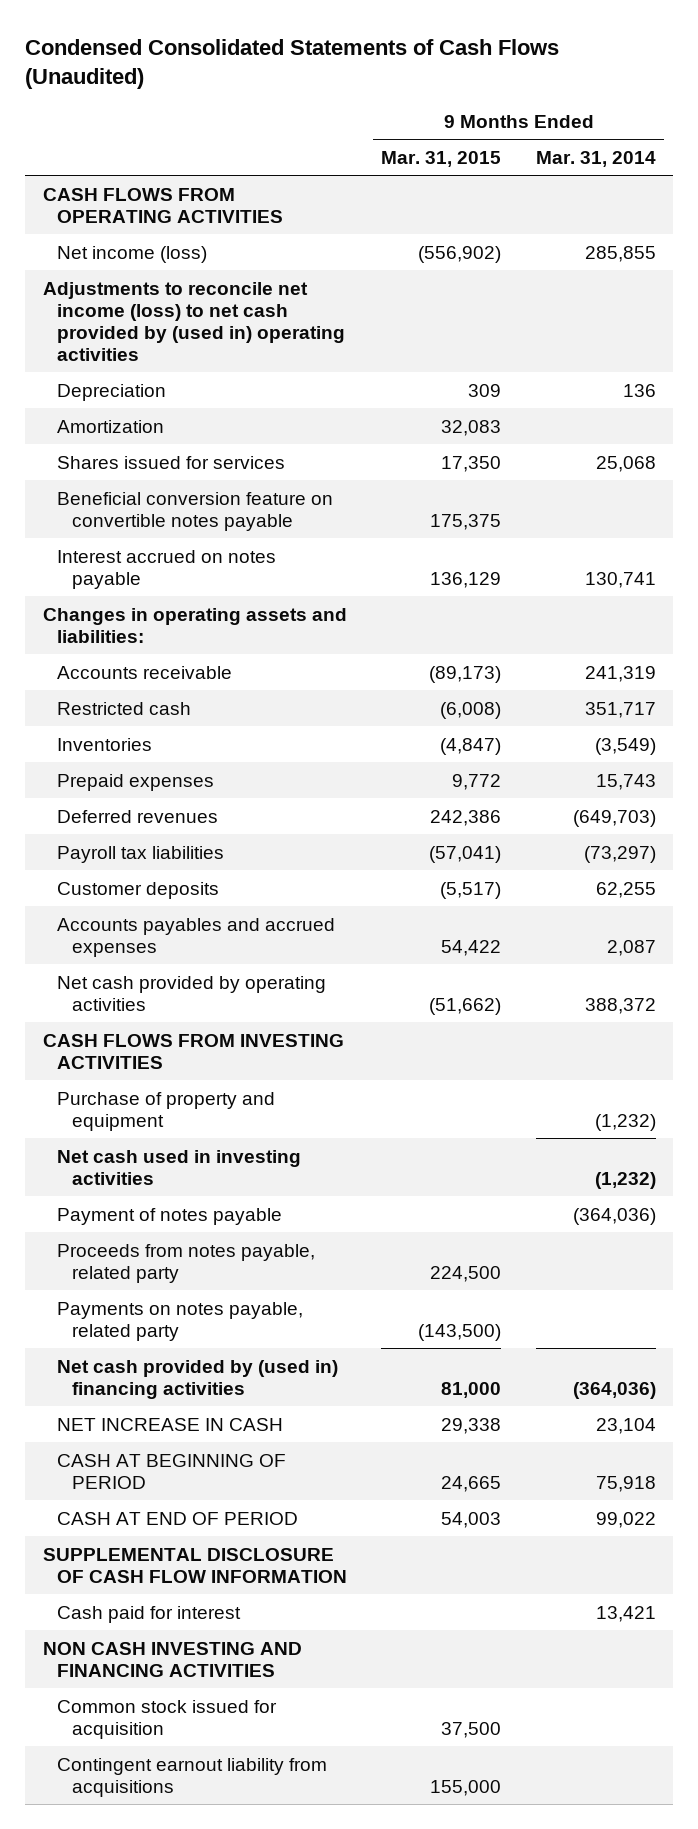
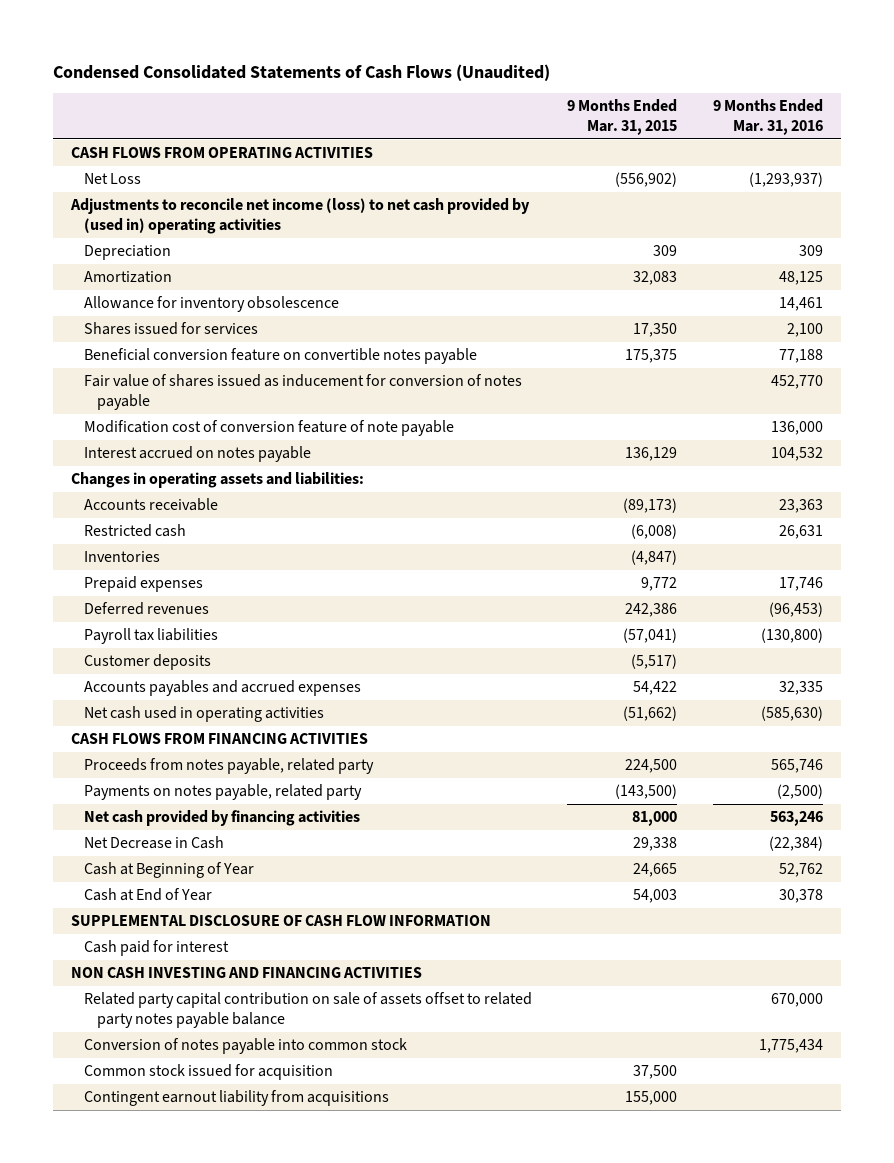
- | 9 Months Ended Mar. 31, 2015 | 9 Months Ended Mar. 31, 2014
+ | 9 Months Ended Mar. 31, 2015 | 9 Months Ended Mar. 31, 2016
- Net income (loss) | (556,902) | 285,855
+ Net Loss | (556,902) | (1,293,937)
+ Allowance for inventory obsolescence | | 14,461
+ Fair value of shares issued as inducement for conversion of notes payable | | 452,770
+ Modification cost of conversion feature of note payable | | 136,000
- Net cash provided by operating activities | (51,662) | 388,372
- CASH FLOWS FROM INVESTING ACTIVITIES
- Purchase of property and equipment | | (1,232)
- Net cash used in investing activities | | (1,232)
- Payment of notes payable | | (364,036)
+ Net cash used in operating activities | (51,662) | (585,630)
+ CASH FLOWS FROM FINANCING ACTIVITIES
- Net cash provided by (used in) financing activities | 81,000 | (364,036)
- NET INCREASE IN CASH | 29,338 | 23,104
- CASH AT BEGINNING OF PERIOD | 24,665 | 75,918
- CASH AT END OF PERIOD | 54,003 | 99,022
+ Net cash provided by financing activities | 81,000 | 563,246
+ Net Decrease in Cash | 29,338 | (22,384)
+ Cash at Beginning of Year | 24,665 | 52,762
+ Cash at End of Year | 54,003 | 30,378
+ Related party capital contribution on sale of assets offset to related party notes payable balance | | 670,000
+ Conversion of notes payable into common stock | | 1,775,434

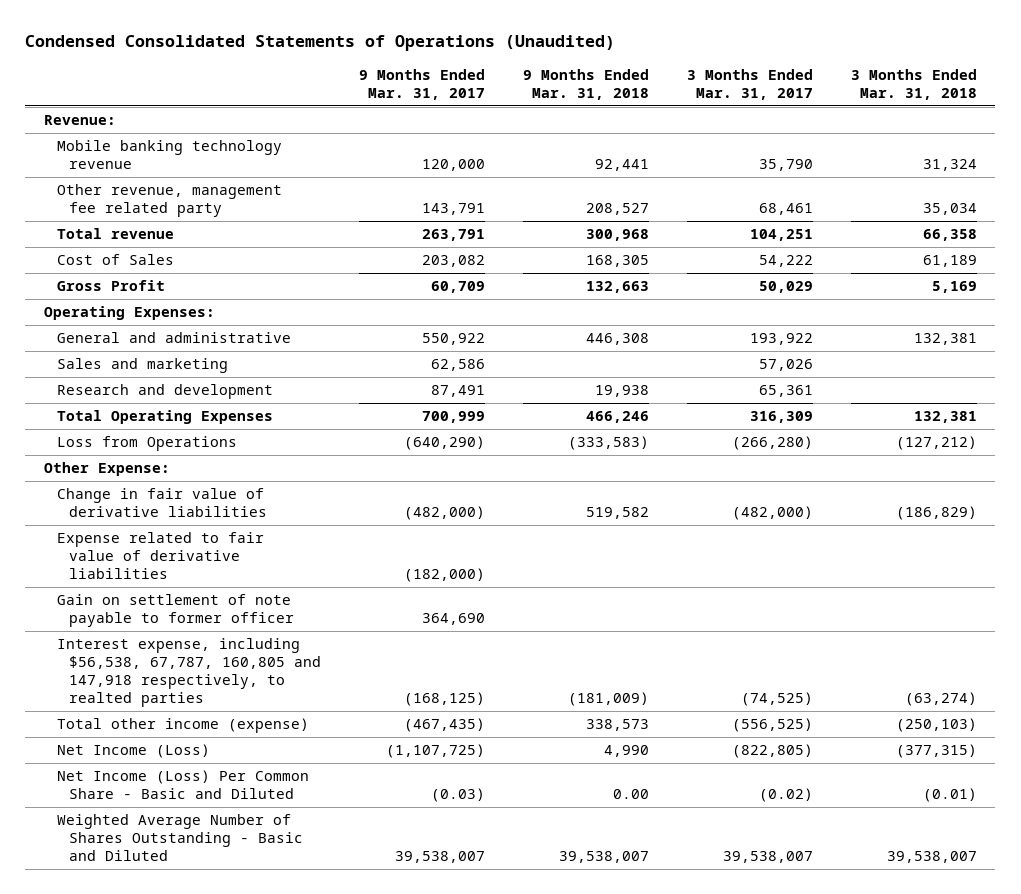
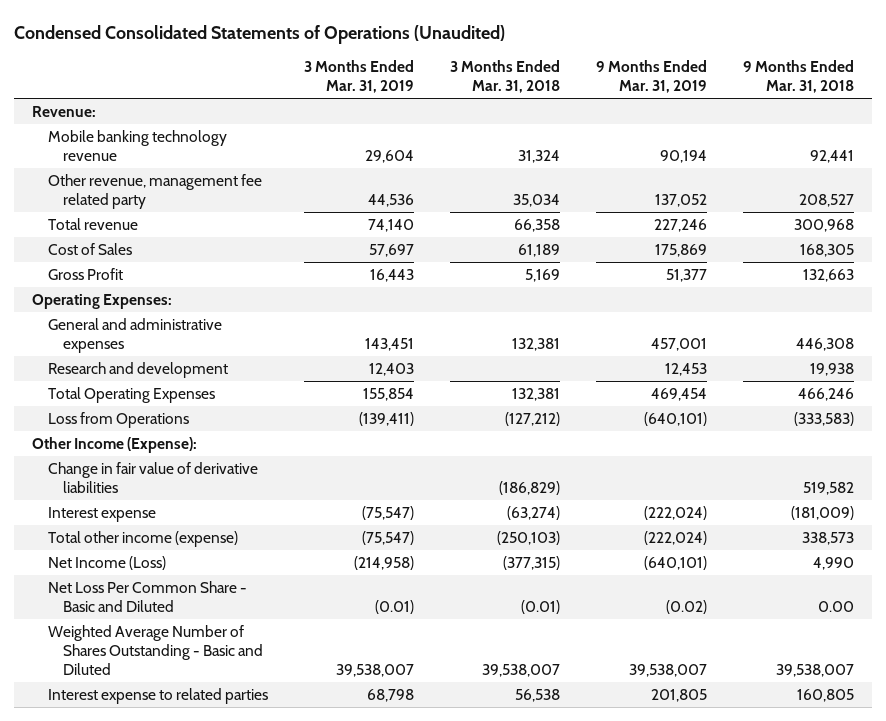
- | 9 Months Ended Mar. 31, 2017 | 9 Months Ended Mar. 31, 2018 | 3 Months Ended Mar. 31, 2017 | 3 Months Ended Mar. 31, 2018
+ | 3 Months Ended Mar. 31, 2019 | 3 Months Ended Mar. 31, 2018 | 9 Months Ended Mar. 31, 2019 | 9 Months Ended Mar. 31, 2018
- General and administrative | 550,922 | 446,308 | 193,922 | 132,381
- Sales and marketing | 62,586 | | 57,026 |
+ General and administrative expenses | 143,451 | 132,381 | 457,001 | 446,308
- Other Expense:
+ Other Income (Expense):
- Expense related to fair value of derivative liabilities | (182,000) | | |
- Gain on settlement of note payable to former officer | 364,690 | | |
- Interest expense, including $56,538, 67,787, 160,805 and 147,918 respectively, to realted parties | (168,125) | (181,009) | (74,525) | (63,274)
+ Interest expense | (75,547) | (63,274) | (222,024) | (181,009)
- Net Income (Loss) Per Common Share - Basic and Diluted | (0.03) | 0.00 | (0.02) | (0.01)
+ Net Loss Per Common Share - Basic and Diluted | (0.01) | (0.01) | (0.02) | 0.00
+ Interest expense to related parties | 68,798 | 56,538 | 201,805 | 160,805

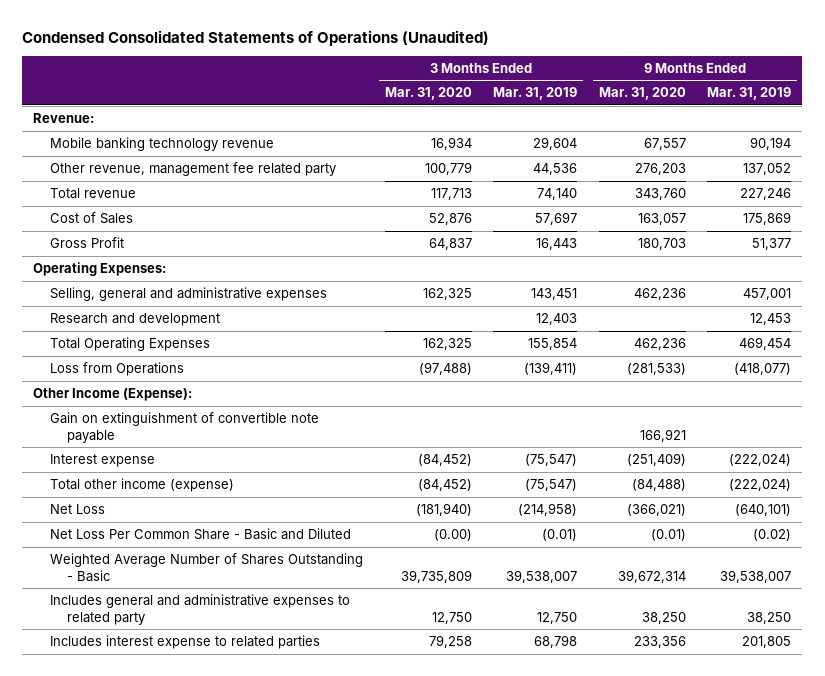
- | 3 Months Ended Mar. 31, 2019 | 3 Months Ended Mar. 31, 2018 | 9 Months Ended Mar. 31, 2019 | 9 Months Ended Mar. 31, 2018
+ | 3 Months Ended Mar. 31, 2020 | 3 Months Ended Mar. 31, 2019 | 9 Months Ended Mar. 31, 2020 | 9 Months Ended Mar. 31, 2019
- General and administrative expenses | 143,451 | 132,381 | 457,001 | 446,308
+ Selling, general and administrative expenses | 162,325 | 143,451 | 462,236 | 457,001
- Loss from Operations | (139,411) | (127,212) | (640,101) | (333,583)
+ Loss from Operations | (97,488) | (139,411) | (281,533) | (418,077)
- Change in fair value of derivative liabilities | | (186,829) | | 519,582
+ Gain on extinguishment of convertible note payable | | | 166,921 |
- Net Income (Loss) | (214,958) | (377,315) | (640,101) | 4,990
+ Net Loss | (181,940) | (214,958) | (366,021) | (640,101)
- Weighted Average Number of Shares Outstanding - Basic and Diluted | 39,538,007 | 39,538,007 | 39,538,007 | 39,538,007
- Interest expense to related parties | 68,798 | 56,538 | 201,805 | 160,805
+ Weighted Average Number of Shares Outstanding - Basic | 39,735,809 | 39,538,007 | 39,672,314 | 39,538,007
+ Includes general and administrative expenses to related party | 12,750 | 12,750 | 38,250 | 38,250
+ Includes interest expense to related parties | 79,258 | 68,798 | 233,356 | 201,805

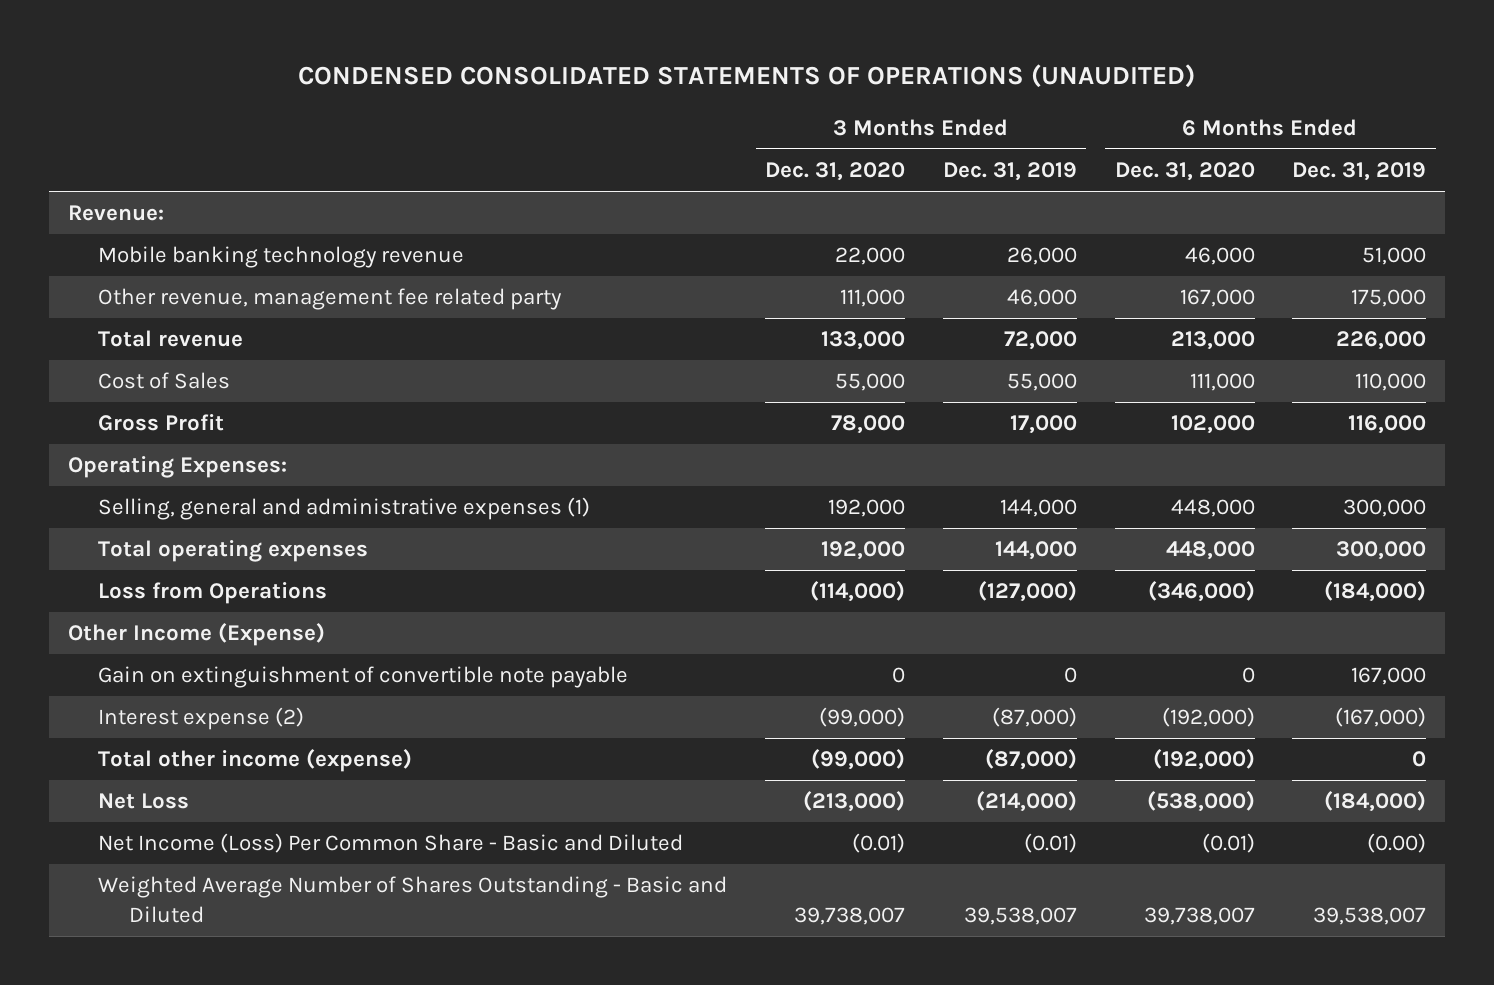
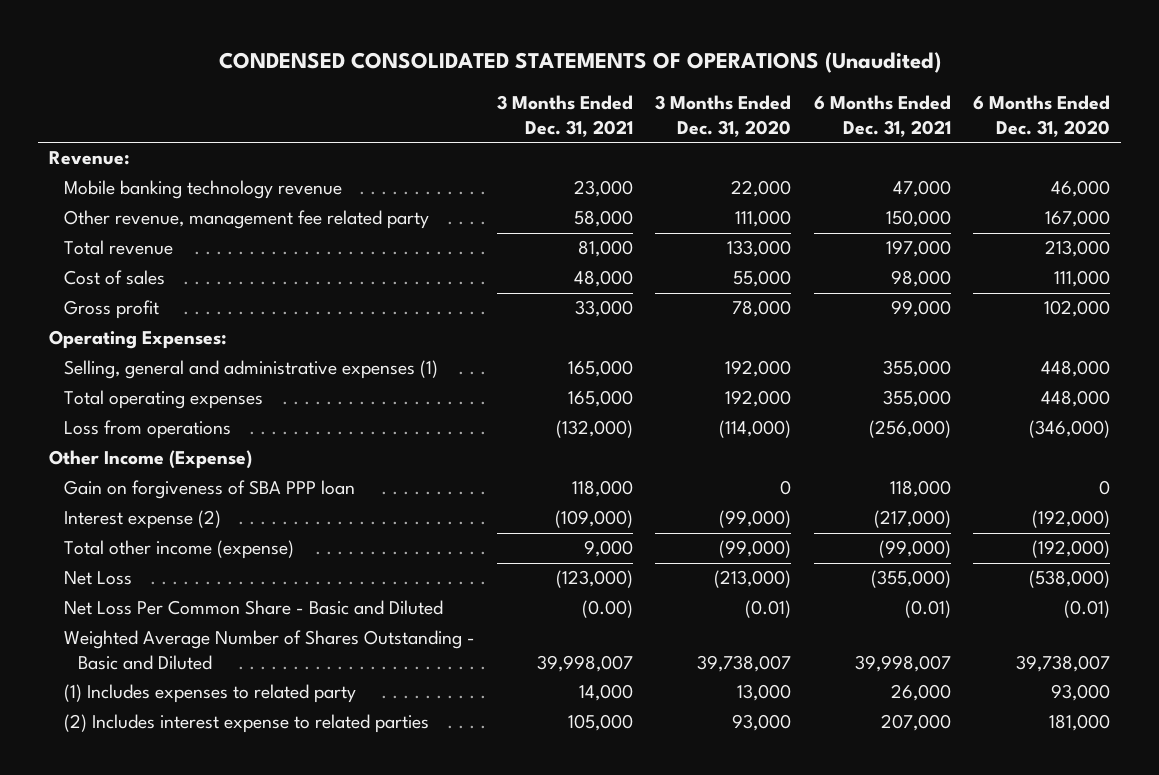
- CONDENSED CONSOLIDATED STATEMENTS OF OPERATIONS (UNAUDITED)
+ CONDENSED CONSOLIDATED STATEMENTS OF OPERATIONS (Unaudited)
- | 3 Months Ended Dec. 31, 2020 | 3 Months Ended Dec. 31, 2019 | 6 Months Ended Dec. 31, 2020 | 6 Months Ended Dec. 31, 2019
+ | 3 Months Ended Dec. 31, 2021 | 3 Months Ended Dec. 31, 2020 | 6 Months Ended Dec. 31, 2021 | 6 Months Ended Dec. 31, 2020
- Cost of Sales | 55,000 | 55,000 | 111,000 | 110,000
- Gross Profit | 78,000 | 17,000 | 102,000 | 116,000
+ Cost of sales | 48,000 | 55,000 | 98,000 | 111,000
+ Gross profit | 33,000 | 78,000 | 99,000 | 102,000
- Loss from Operations | (114,000) | (127,000) | (346,000) | (184,000)
+ Loss from operations | (132,000) | (114,000) | (256,000) | (346,000)
- Gain on extinguishment of convertible note payable | 0 | 0 | 0 | 167,000
+ Gain on forgiveness of SBA PPP loan | 118,000 | 0 | 118,000 | 0
- Net Income (Loss) Per Common Share - Basic and Diluted | (0.01) | (0.01) | (0.01) | (0.00)
+ Net Loss Per Common Share - Basic and Diluted | (0.00) | (0.01) | (0.01) | (0.01)
+ (1) Includes expenses to related party | 14,000 | 13,000 | 26,000 | 93,000
+ (2) Includes interest expense to related parties | 105,000 | 93,000 | 207,000 | 181,000

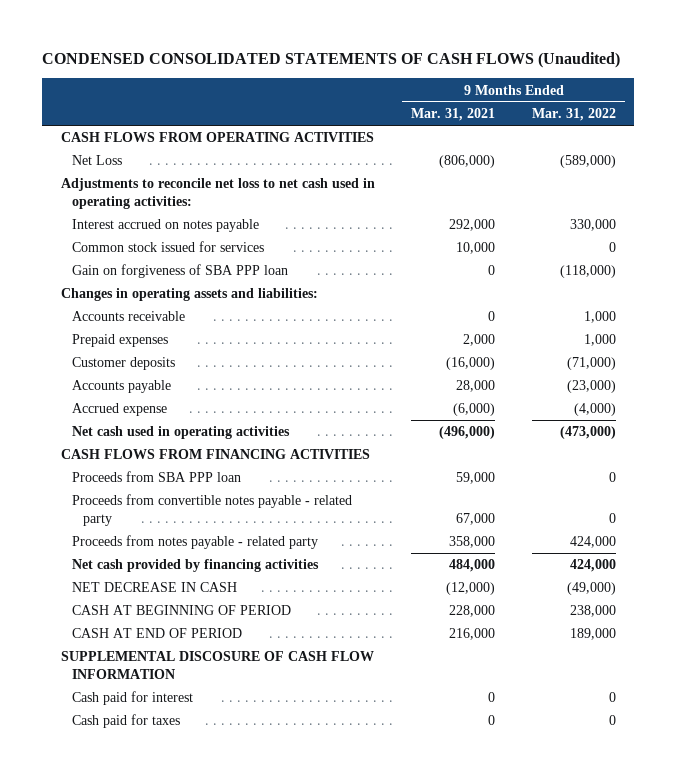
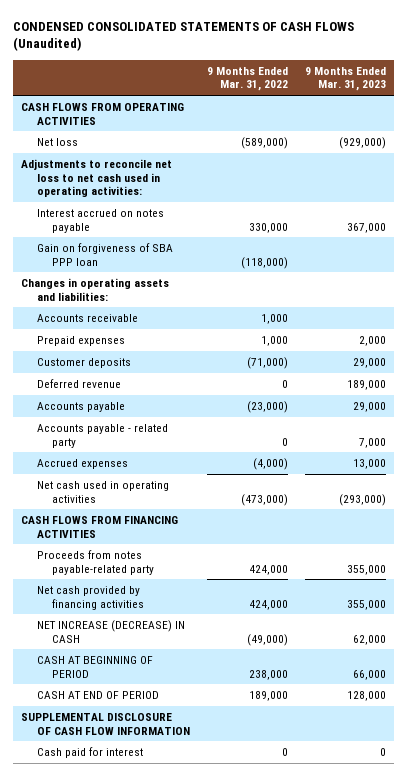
- | 9 Months Ended Mar. 31, 2021 | 9 Months Ended Mar. 31, 2022
+ | 9 Months Ended Mar. 31, 2022 | 9 Months Ended Mar. 31, 2023
- Net Loss | (806,000) | (589,000)
+ Net loss | (589,000) | (929,000)
- Common stock issued for services | 10,000 | 0
+ Deferred revenue | 0 | 189,000
- Accrued expense | (6,000) | (4,000)
+ Accounts payable - related party | 0 | 7,000
+ Accrued expenses | (4,000) | 13,000
- Proceeds from SBA PPP loan | 59,000 | 0
- Proceeds from convertible notes payable - related party | 67,000 | 0
- Proceeds from notes payable - related party | 358,000 | 424,000
+ Proceeds from notes payable-related party | 424,000 | 355,000
- NET DECREASE IN CASH | (12,000) | (49,000)
+ NET INCREASE (DECREASE) IN CASH | (49,000) | 62,000
- SUPPLEMENTAL DISCOSURE OF CASH FLOW INFORMATION
+ SUPPLEMENTAL DISCLOSURE OF CASH FLOW INFORMATION
- Cash paid for taxes | 0 | 0

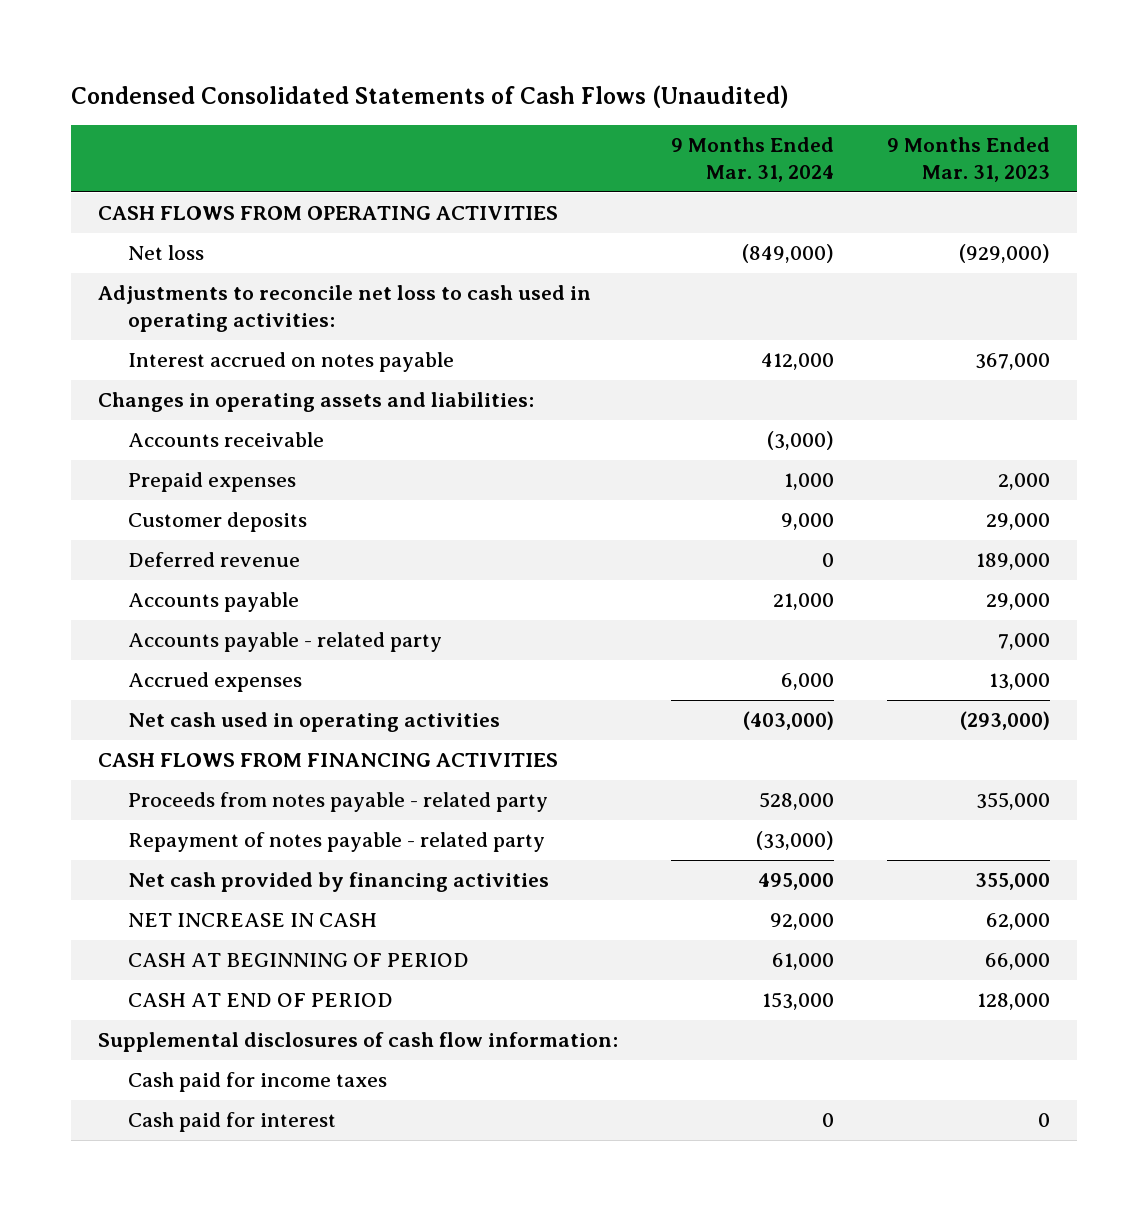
- CONDENSED CONSOLIDATED STATEMENTS OF CASH FLOWS (Unaudited)
+ Condensed Consolidated Statements of Cash Flows (Unaudited)
- | 9 Months Ended Mar. 31, 2022 | 9 Months Ended Mar. 31, 2023
+ | 9 Months Ended Mar. 31, 2024 | 9 Months Ended Mar. 31, 2023
- Adjustments to reconcile net loss to net cash used in operating activities:
+ Adjustments to reconcile net loss to cash used in operating activities:
- Gain on forgiveness of SBA PPP loan | (118,000) |
- Proceeds from notes payable-related party | 424,000 | 355,000
+ Proceeds from notes payable - related party | 528,000 | 355,000
+ Repayment of notes payable - related party | (33,000) |
- NET INCREASE (DECREASE) IN CASH | (49,000) | 62,000
+ NET INCREASE IN CASH | 92,000 | 62,000
- SUPPLEMENTAL DISCLOSURE OF CASH FLOW INFORMATION
+ Supplemental disclosures of cash flow information:
+ Cash paid for income taxes

